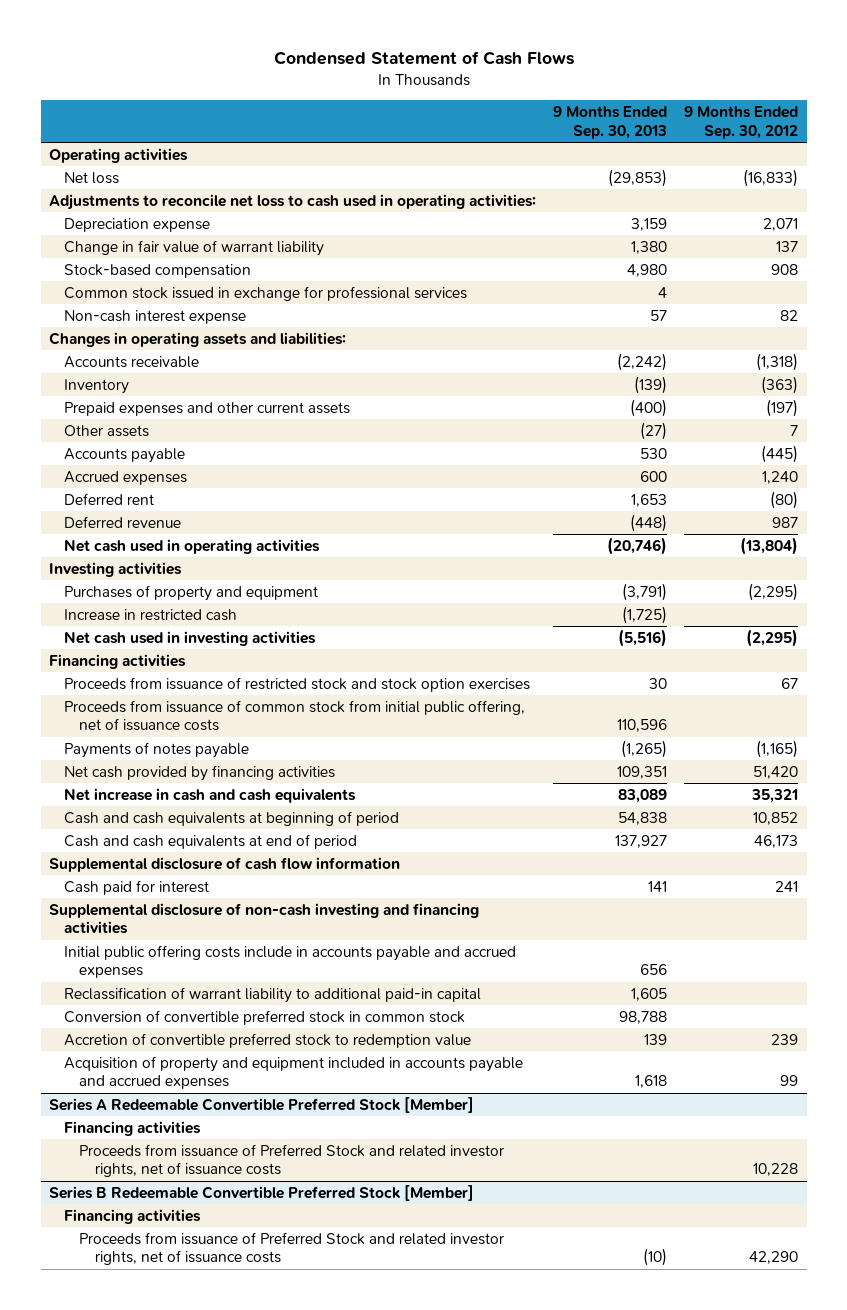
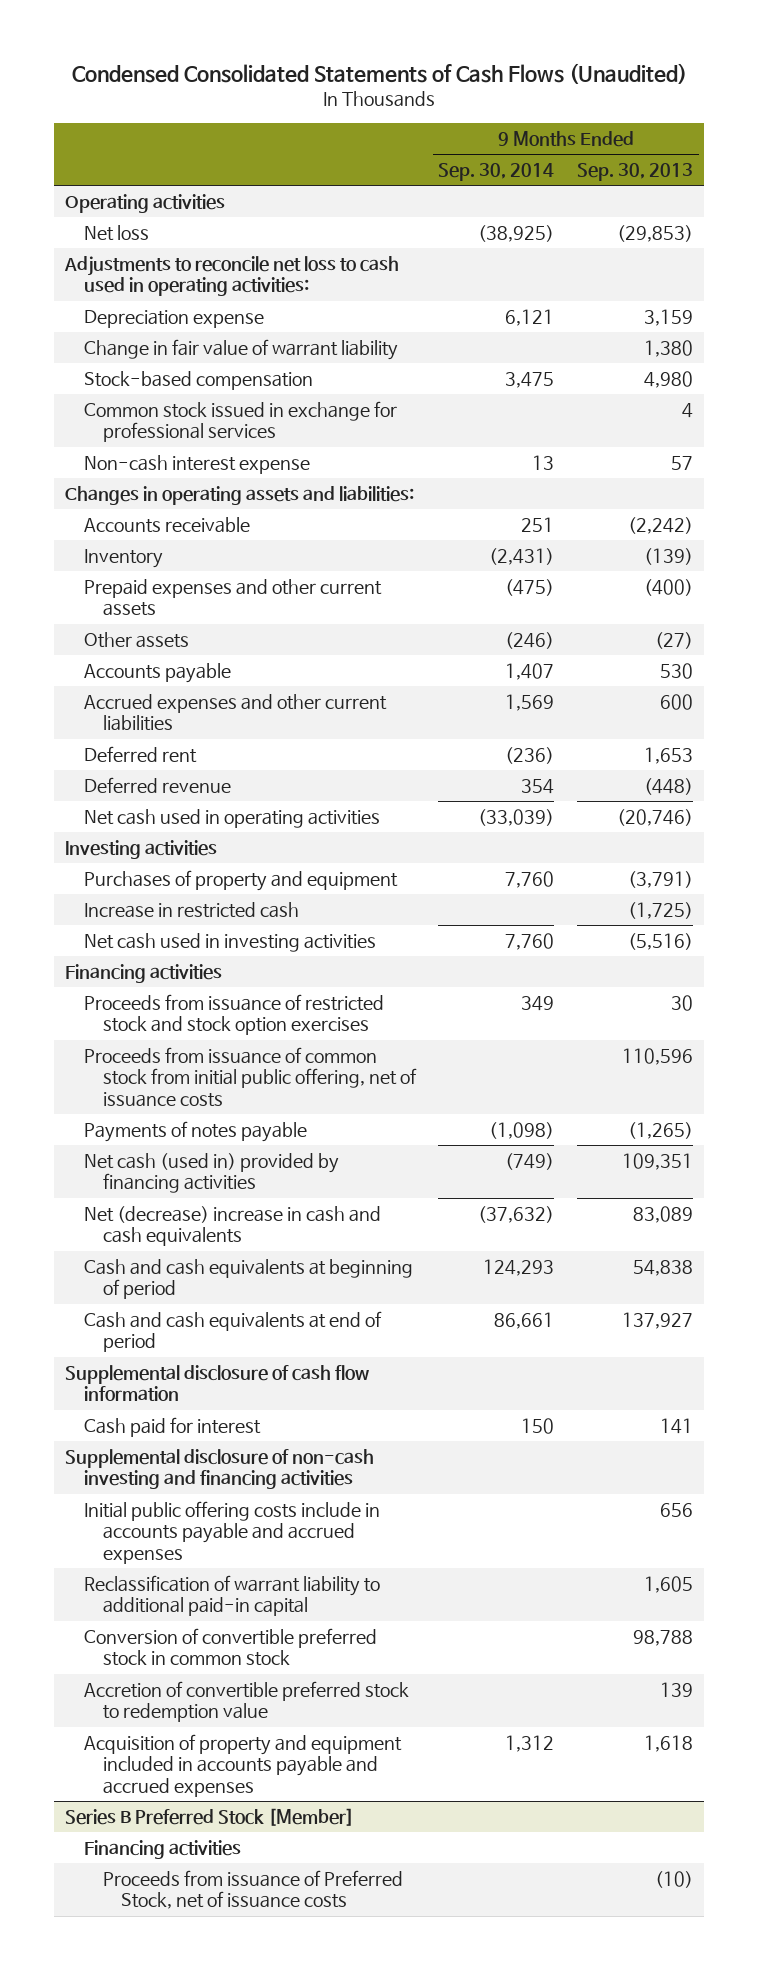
- Condensed Statement of Cash Flows
+ Condensed Consolidated Statements of Cash Flows (Unaudited)
- | 9 Months Ended Sep. 30, 2013 | 9 Months Ended Sep. 30, 2012
+ | 9 Months Ended Sep. 30, 2014 | 9 Months Ended Sep. 30, 2013
- Accrued expenses | 600 | 1,240
+ Accrued expenses and other current liabilities | 1,569 | 600
- Net cash provided by financing activities | 109,351 | 51,420
- Net increase in cash and cash equivalents | 83,089 | 35,321
+ Net cash (used in) provided by financing activities | (749) | 109,351
+ Net (decrease) increase in cash and cash equivalents | (37,632) | 83,089
- Series A Redeemable Convertible Preferred Stock [Member]
- Financing activities
- Proceeds from issuance of Preferred Stock and related investor rights, net of issuance costs | | 10,228
- Series B Redeemable Convertible Preferred Stock [Member]
+ Series B Preferred Stock [Member]
- Proceeds from issuance of Preferred Stock and related investor rights, net of issuance costs | (10) | 42,290
+ Proceeds from issuance of Preferred Stock, net of issuance costs | | (10)

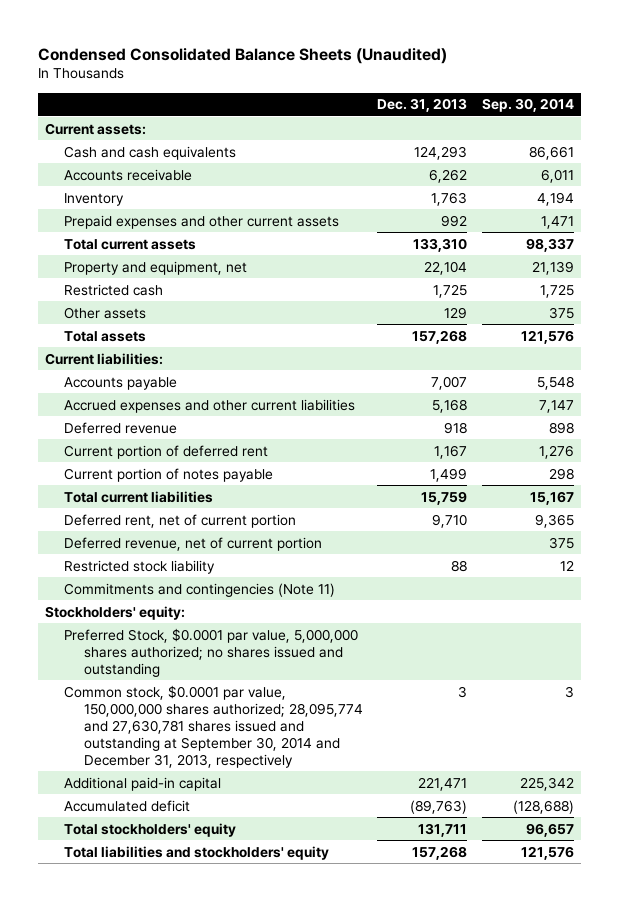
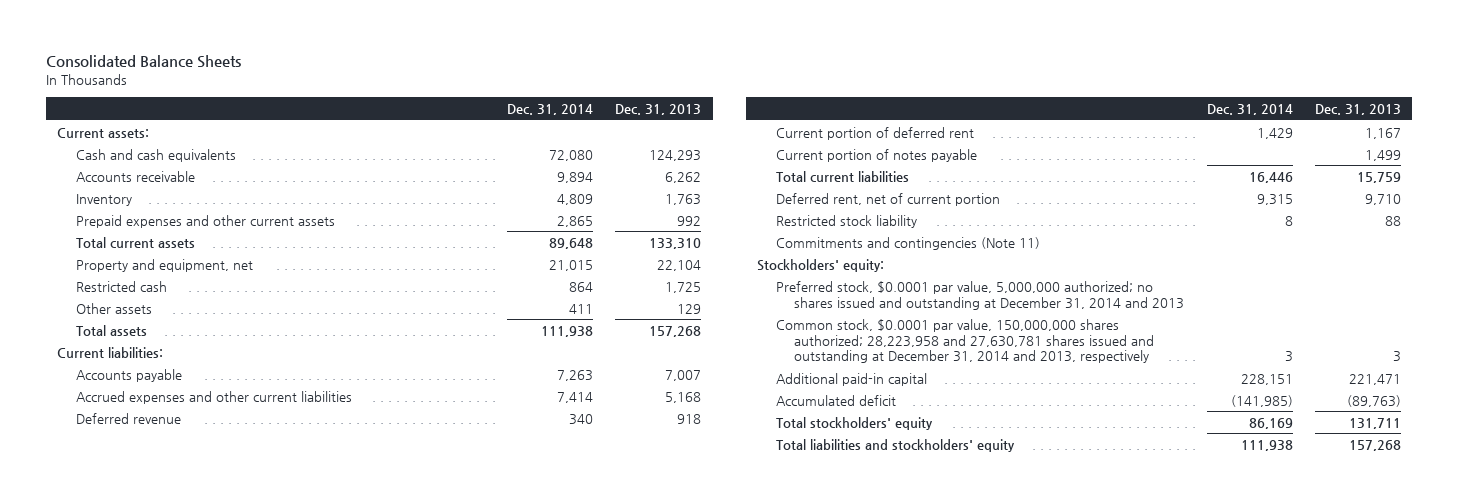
- Condensed Consolidated Balance Sheets (Unaudited)
+ Consolidated Balance Sheets
- | Dec. 31, 2013 | Sep. 30, 2014
+ | Dec. 31, 2014 | Dec. 31, 2013
- Deferred revenue, net of current portion | | 375
- Preferred Stock, $0.0001 par value, 5,000,000 shares authorized; no shares issued and outstanding
- Common stock, $0.0001 par value, 150,000,000 shares authorized; 28,095,774 and 27,630,781 shares issued and outstanding at September 30, 2014 and December 31, 2013, respectively | 3 | 3
+ Preferred stock, $0.0001 par value, 5,000,000 authorized; no shares issued and outstanding at December 31, 2014 and 2013
+ Common stock, $0.0001 par value, 150,000,000 shares authorized; 28,223,958 and 27,630,781 shares issued and outstanding at December 31, 2014 and 2013, respectively | 3 | 3

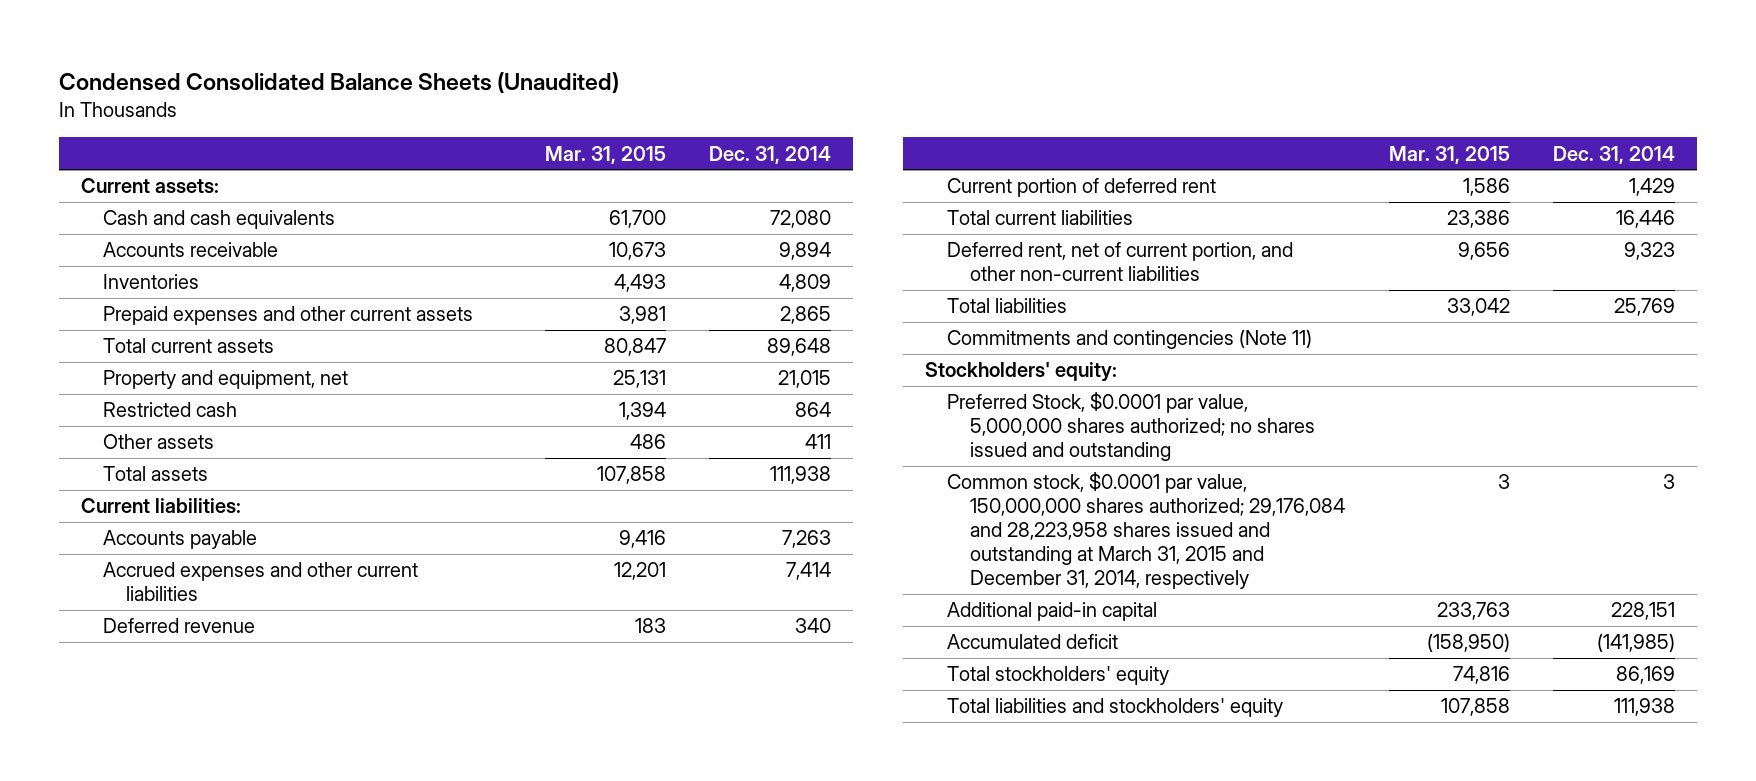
- Consolidated Balance Sheets
+ Condensed Consolidated Balance Sheets (Unaudited)
- | Dec. 31, 2014 | Dec. 31, 2013
+ | Mar. 31, 2015 | Dec. 31, 2014
- Inventory | 4,809 | 1,763
+ Inventories | 4,493 | 4,809
- Current portion of notes payable | | 1,499
- Deferred rent, net of current portion | 9,315 | 9,710
- Restricted stock liability | 8 | 88
+ Deferred rent, net of current portion, and other non-current liabilities | 9,656 | 9,323
+ Total liabilities | 33,042 | 25,769
- Preferred stock, $0.0001 par value, 5,000,000 authorized; no shares issued and outstanding at December 31, 2014 and 2013
- Common stock, $0.0001 par value, 150,000,000 shares authorized; 28,223,958 and 27,630,781 shares issued and outstanding at December 31, 2014 and 2013, respectively | 3 | 3
+ Preferred Stock, $0.0001 par value, 5,000,000 shares authorized; no shares issued and outstanding
+ Common stock, $0.0001 par value, 150,000,000 shares authorized; 29,176,084 and 28,223,958 shares issued and outstanding at March 31, 2015 and December 31, 2014, respectively | 3 | 3

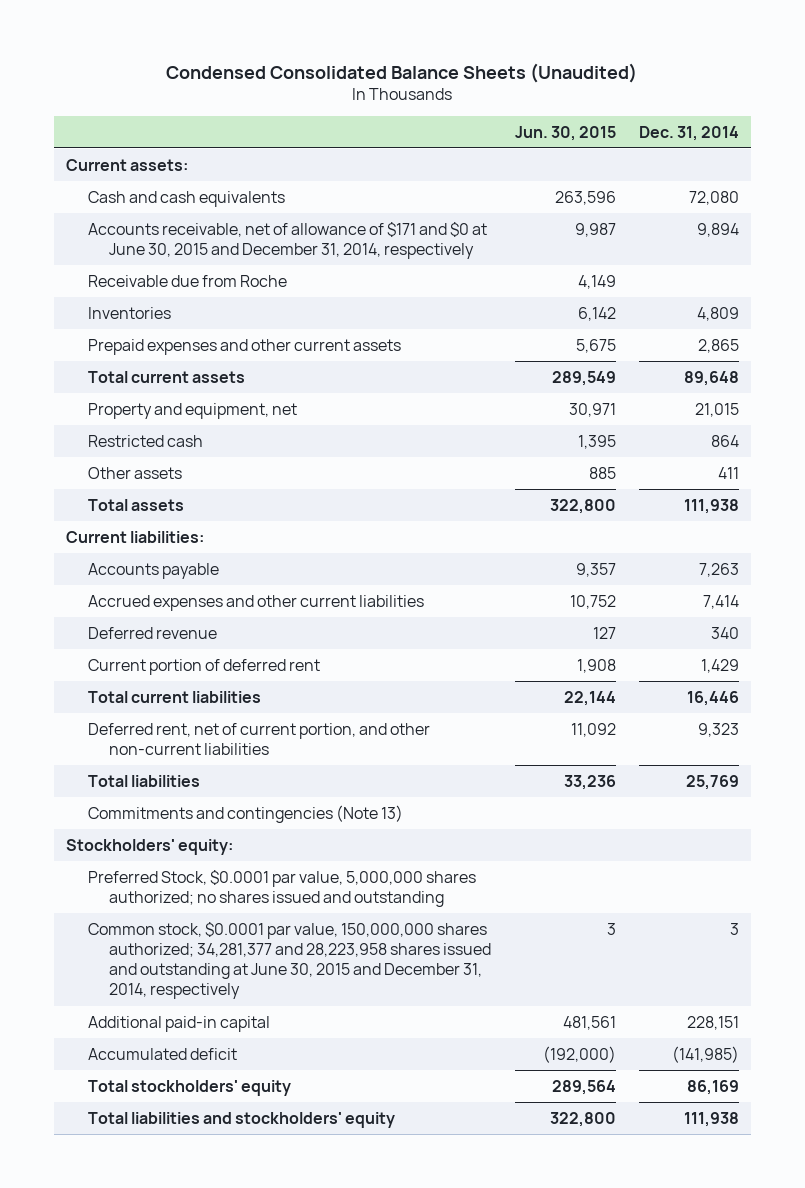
- | Mar. 31, 2015 | Dec. 31, 2014
+ | Jun. 30, 2015 | Dec. 31, 2014
- Accounts receivable | 10,673 | 9,894
+ Accounts receivable, net of allowance of $171 and $0 at June 30, 2015 and December 31, 2014, respectively | 9,987 | 9,894
+ Receivable due from Roche | 4,149 |
- Commitments and contingencies (Note 11)
+ Commitments and contingencies (Note 13)
- Common stock, $0.0001 par value, 150,000,000 shares authorized; 29,176,084 and 28,223,958 shares issued and outstanding at March 31, 2015 and December 31, 2014, respectively | 3 | 3
+ Common stock, $0.0001 par value, 150,000,000 shares authorized; 34,281,377 and 28,223,958 shares issued and outstanding at June 30, 2015 and December 31, 2014, respectively | 3 | 3

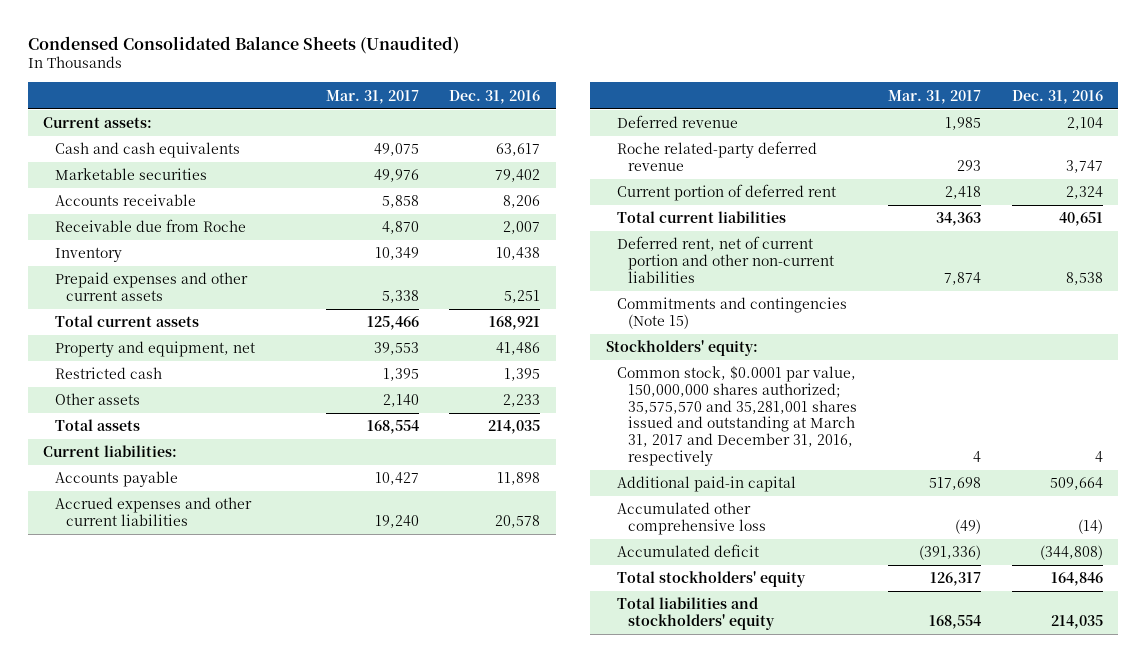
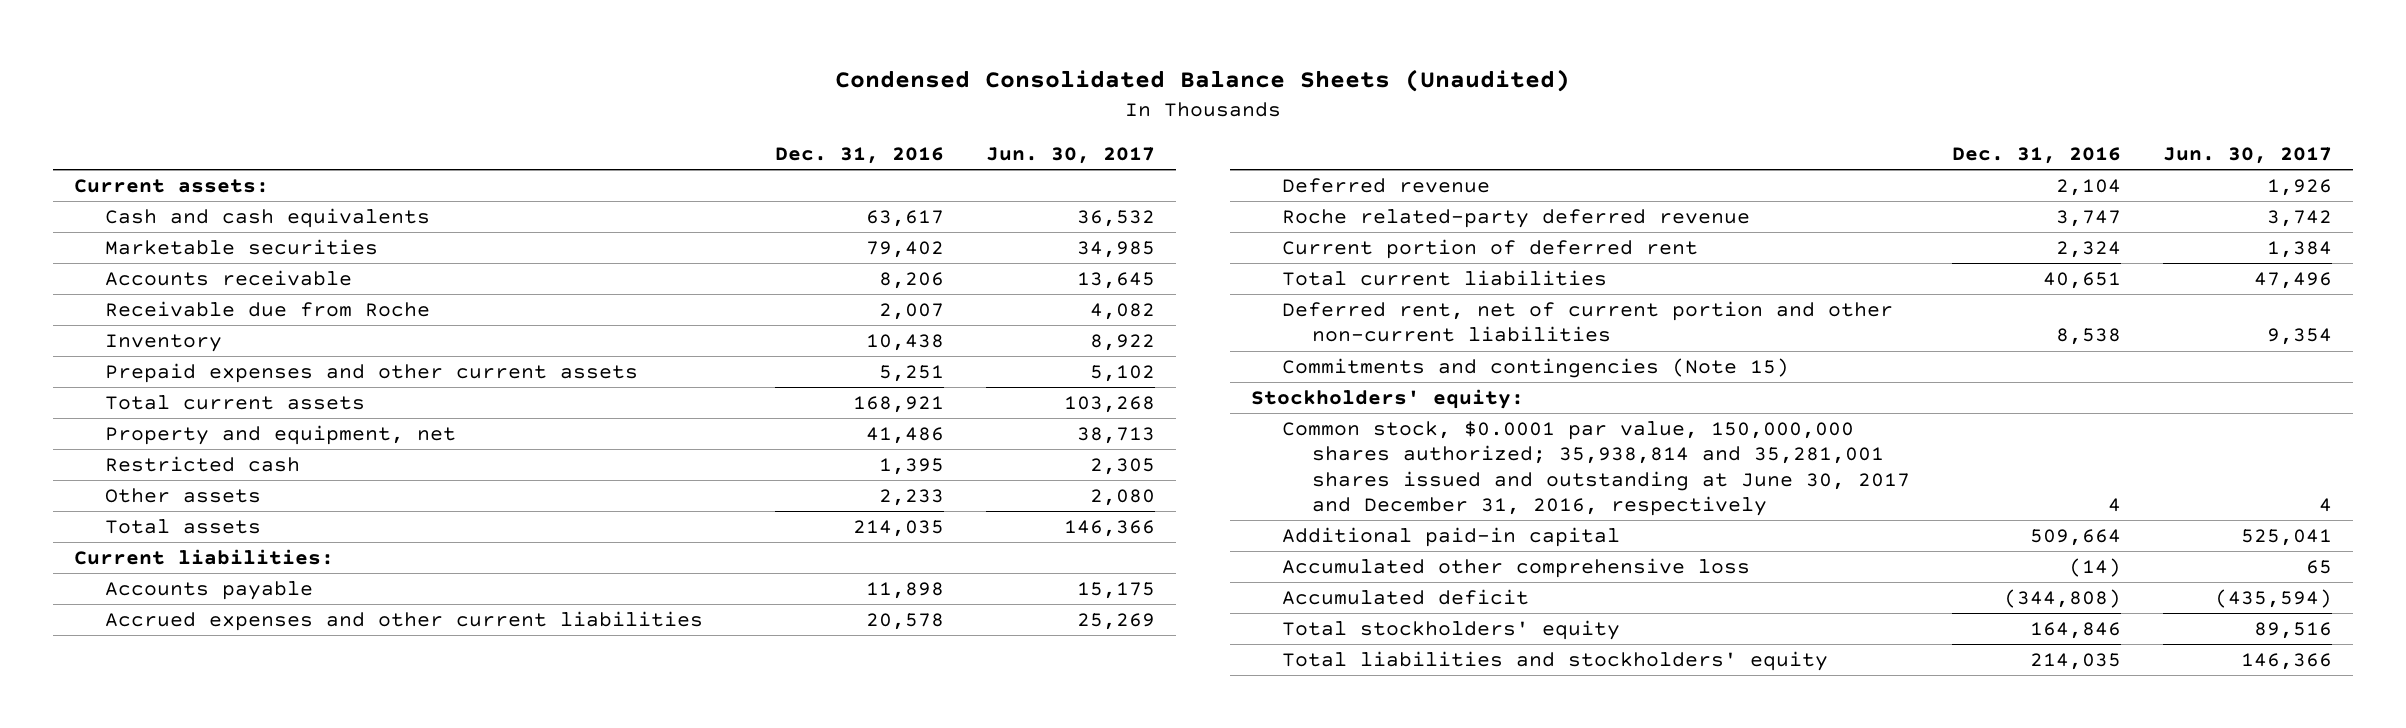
- | Mar. 31, 2017 | Dec. 31, 2016
+ | Dec. 31, 2016 | Jun. 30, 2017
- Common stock, $0.0001 par value, 150,000,000 shares authorized; 35,575,570 and 35,281,001 shares issued and outstanding at March 31, 2017 and December 31, 2016, respectively | 4 | 4
+ Common stock, $0.0001 par value, 150,000,000 shares authorized; 35,938,814 and 35,281,001 shares issued and outstanding at June 30, 2017 and December 31, 2016, respectively | 4 | 4

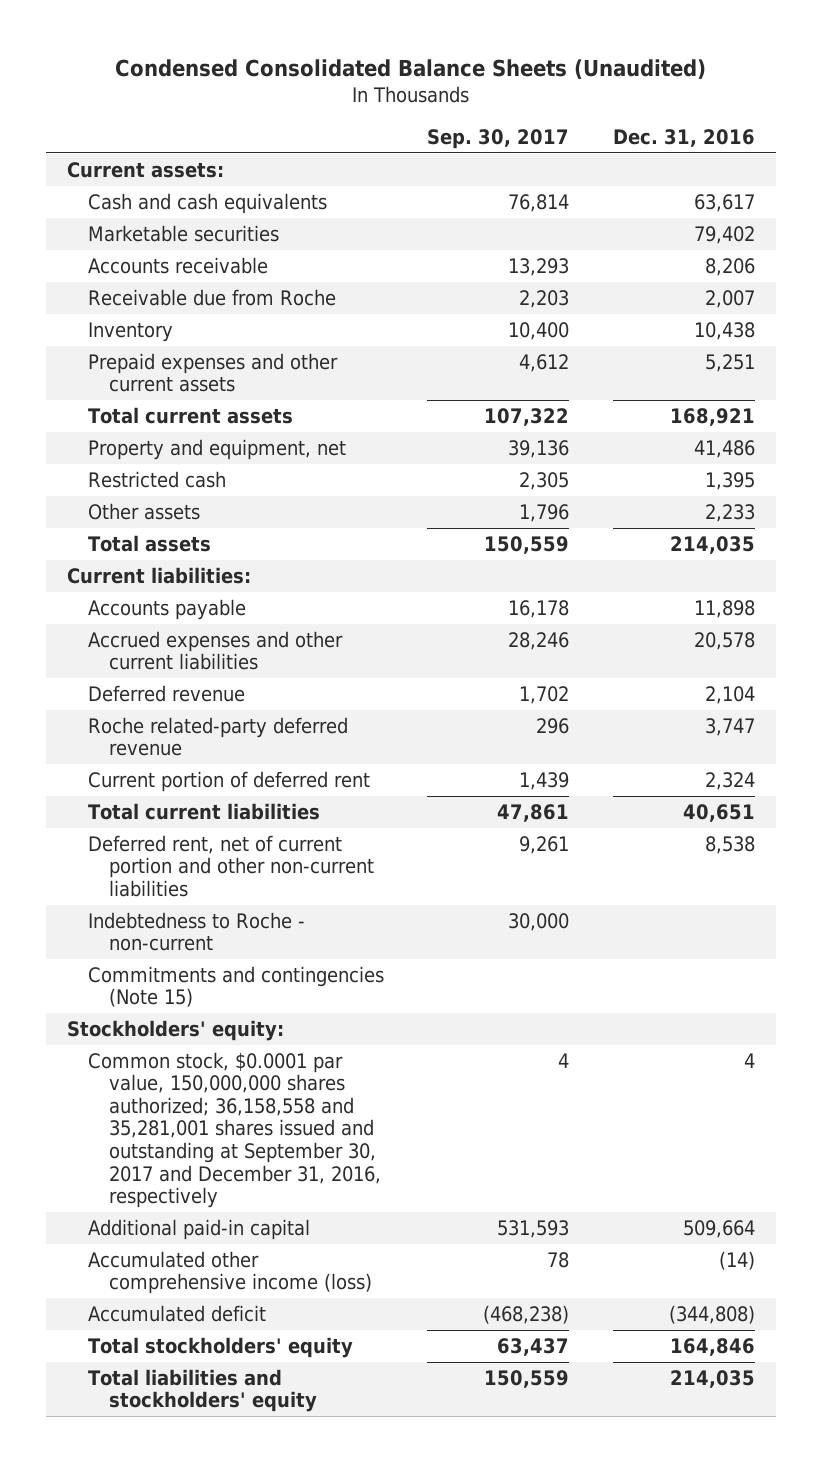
- | Dec. 31, 2016 | Jun. 30, 2017
+ | Sep. 30, 2017 | Dec. 31, 2016
+ Indebtedness to Roche - non-current | 30,000 |
- Common stock, $0.0001 par value, 150,000,000 shares authorized; 35,938,814 and 35,281,001 shares issued and outstanding at June 30, 2017 and December 31, 2016, respectively | 4 | 4
+ Common stock, $0.0001 par value, 150,000,000 shares authorized; 36,158,558 and 35,281,001 shares issued and outstanding at September 30, 2017 and December 31, 2016, respectively | 4 | 4
- Accumulated other comprehensive loss | (14) | 65
+ Accumulated other comprehensive income (loss) | 78 | (14)

